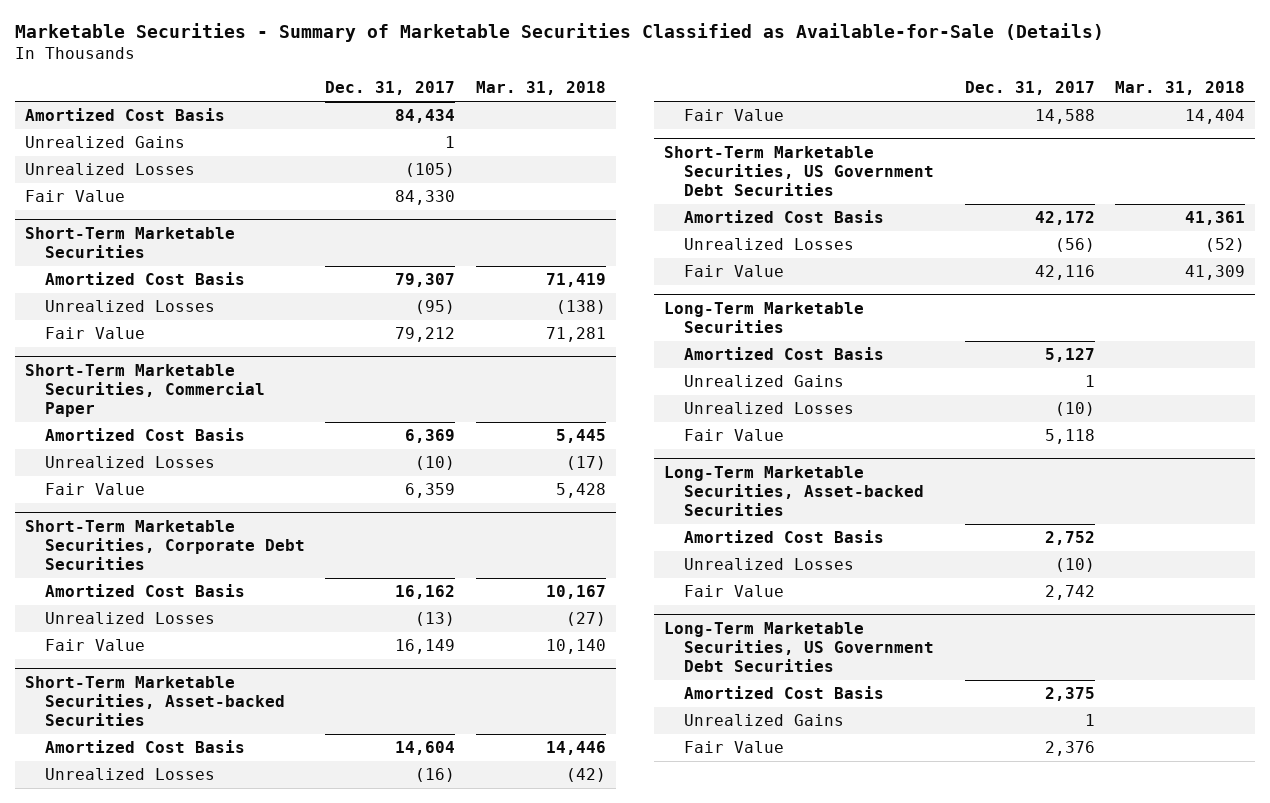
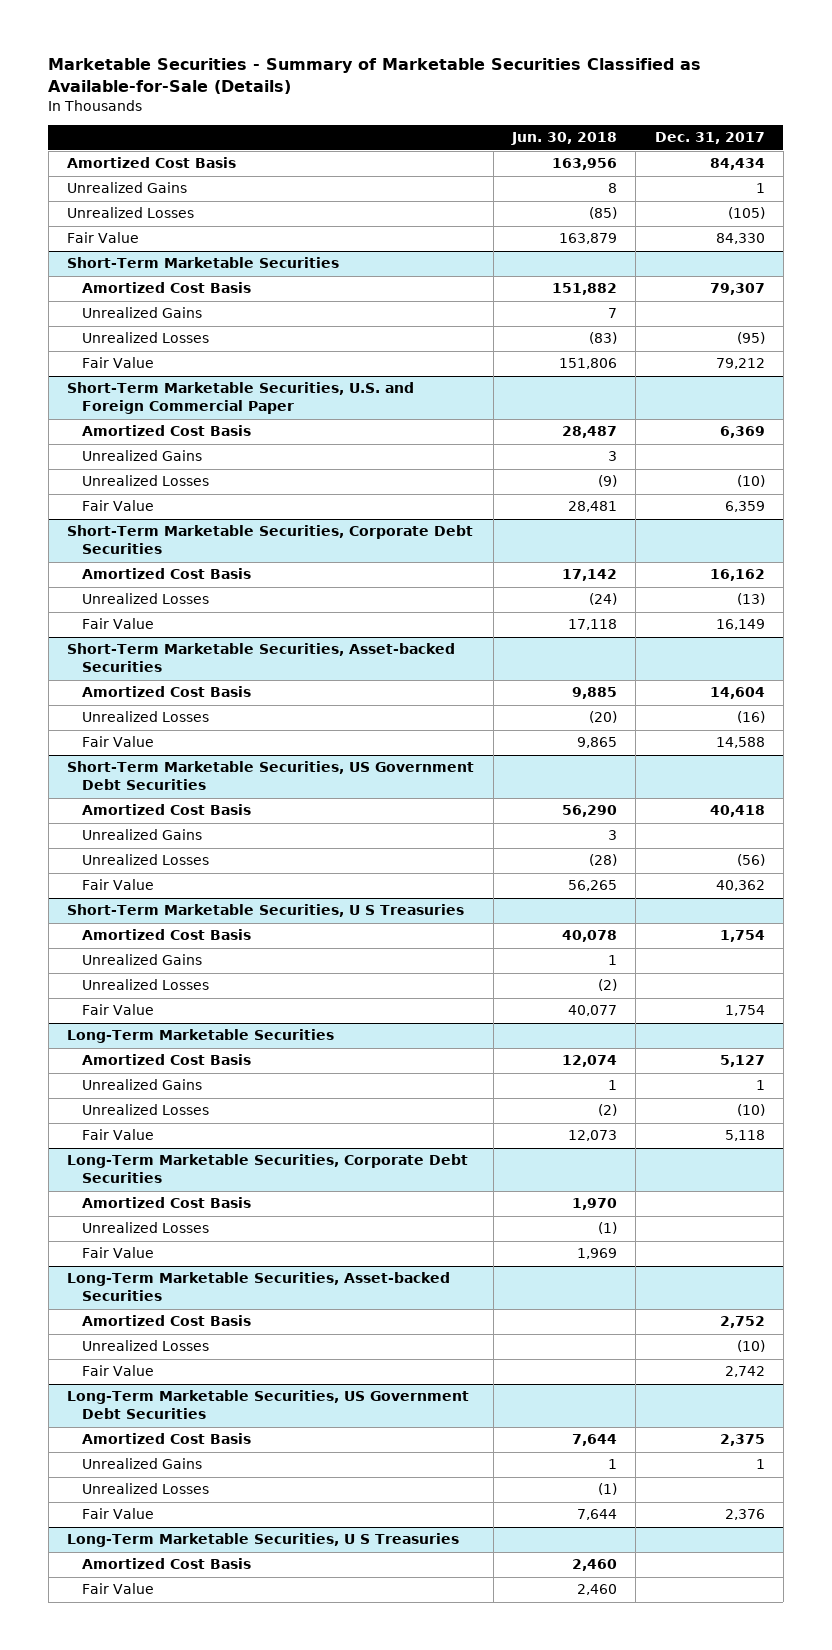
- | Dec. 31, 2017 | Mar. 31, 2018
+ | Jun. 30, 2018 | Dec. 31, 2017
@ Short-Term Marketable Securities
+ Unrealized Gains | 7 |
- Short-Term Marketable Securities, Commercial Paper
+ Short-Term Marketable Securities, U.S. and Foreign Commercial Paper
+ Unrealized Gains | 3 |
@ Short-Term Marketable Securities, US Government Debt Securities
- Amortized Cost Basis | 42,172 | 41,361
+ Amortized Cost Basis | 56,290 | 40,418
+ Unrealized Gains | 3 |
- Fair Value | 42,116 | 41,309
+ Fair Value | 56,265 | 40,362
+ Short-Term Marketable Securities, U S Treasuries
+ Amortized Cost Basis | 40,078 | 1,754
+ Unrealized Gains | 1 |
+ Unrealized Losses | (2) |
+ Fair Value | 40,077 | 1,754
+ Long-Term Marketable Securities, Corporate Debt Securities
+ Amortized Cost Basis | 1,970 |
+ Unrealized Losses | (1) |
+ Fair Value | 1,969 |
@ Long-Term Marketable Securities, US Government Debt Securities
+ Unrealized Losses | (1) |
+ Long-Term Marketable Securities, U S Treasuries
+ Amortized Cost Basis | 2,460 |
+ Fair Value | 2,460 |

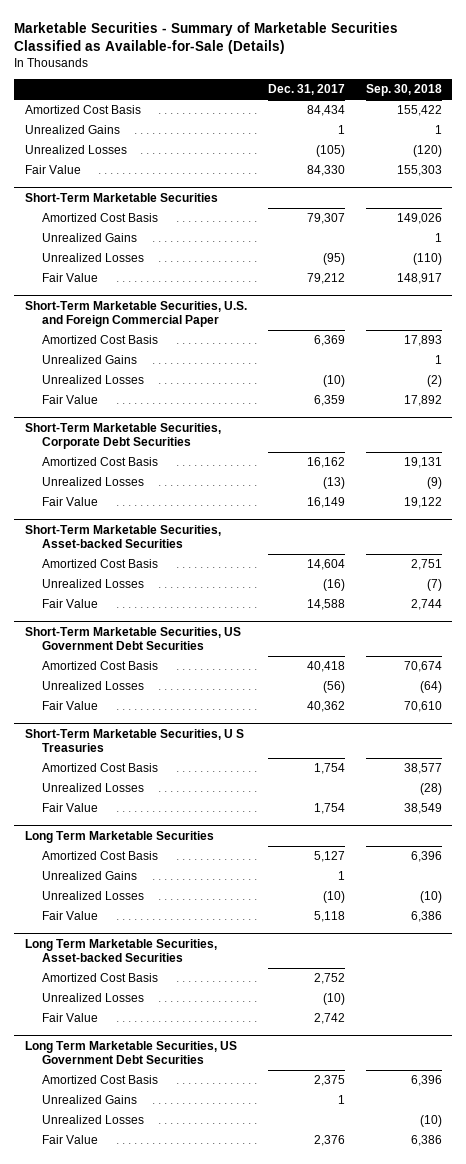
- | Jun. 30, 2018 | Dec. 31, 2017
+ | Dec. 31, 2017 | Sep. 30, 2018
@ Short-Term Marketable Securities, US Government Debt Securities
- Unrealized Gains | 3 |
@ Short-Term Marketable Securities, U S Treasuries
- Unrealized Gains | 1 |
- Long-Term Marketable Securities
+ Long Term Marketable Securities
- Long-Term Marketable Securities, Corporate Debt Securities
- Amortized Cost Basis | 1,970 |
- Unrealized Losses | (1) |
- Fair Value | 1,969 |
- Long-Term Marketable Securities, Asset-backed Securities
+ Long Term Marketable Securities, Asset-backed Securities
- Long-Term Marketable Securities, US Government Debt Securities
+ Long Term Marketable Securities, US Government Debt Securities
- Long-Term Marketable Securities, U S Treasuries
- Amortized Cost Basis | 2,460 |
- Fair Value | 2,460 |

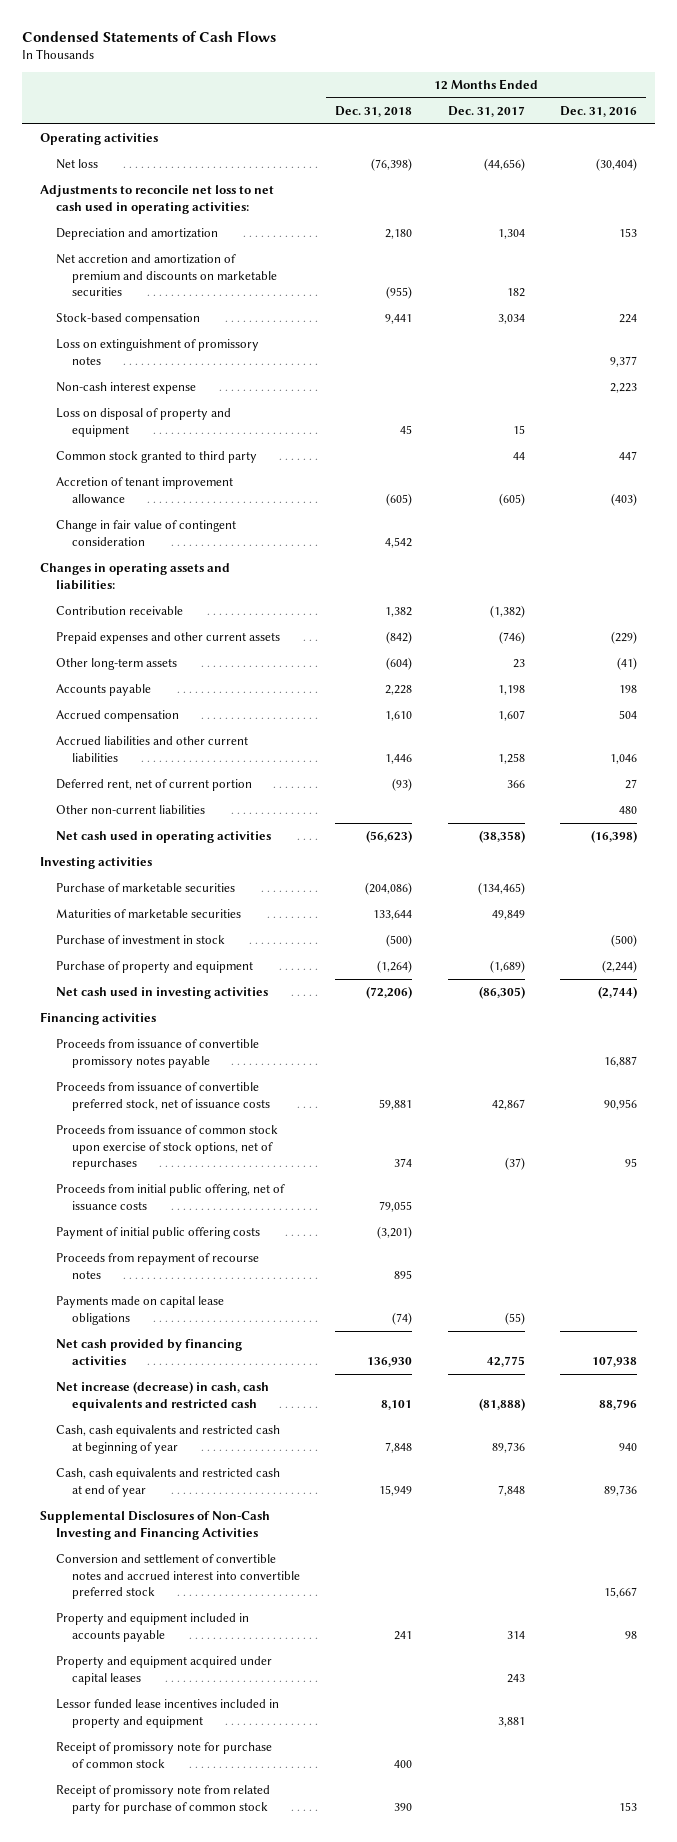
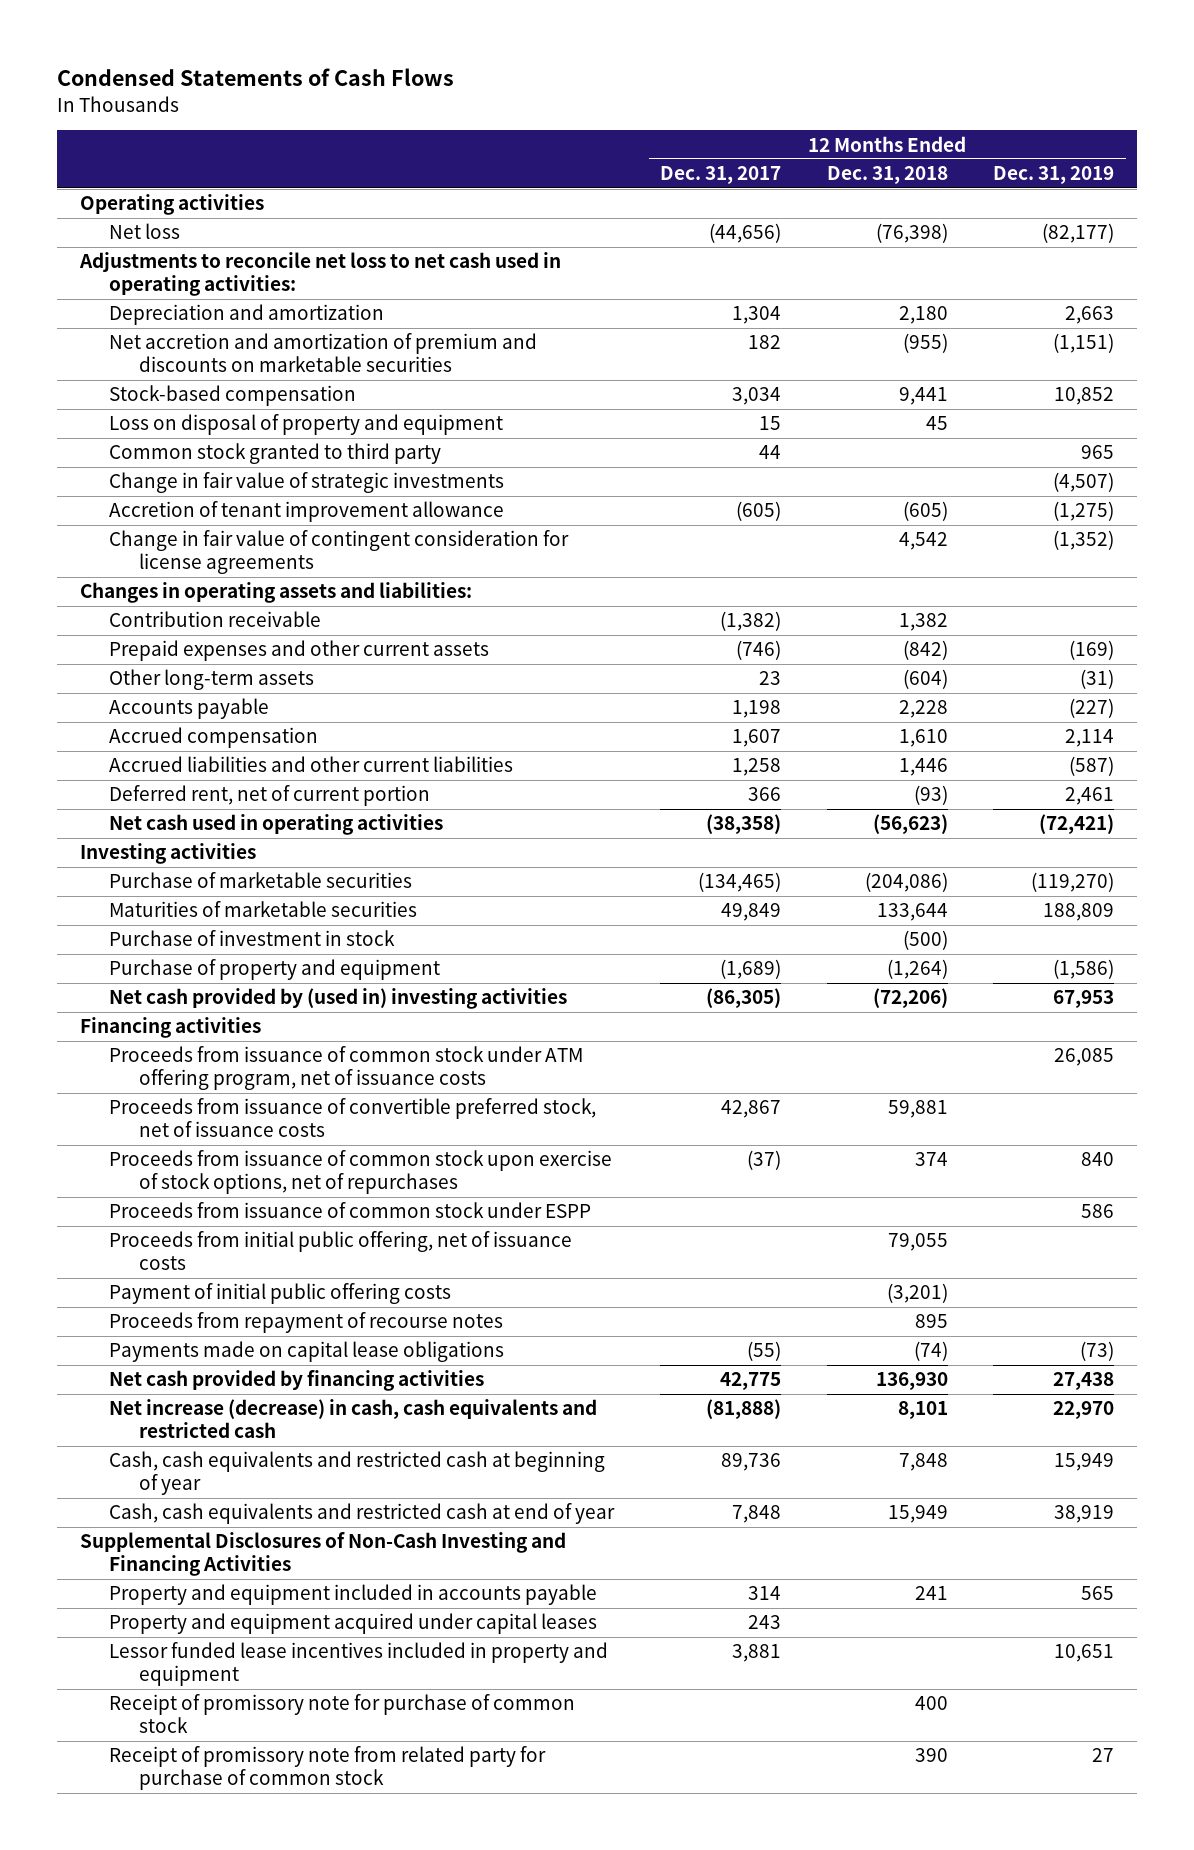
- | 12 Months Ended Dec. 31, 2018 | 12 Months Ended Dec. 31, 2017 | 12 Months Ended Dec. 31, 2016
+ | 12 Months Ended Dec. 31, 2017 | 12 Months Ended Dec. 31, 2018 | 12 Months Ended Dec. 31, 2019
- Loss on extinguishment of promissory notes | | | 9,377
- Non-cash interest expense | | | 2,223
+ Change in fair value of strategic investments | | | (4,507)
- Change in fair value of contingent consideration | 4,542 | |
+ Change in fair value of contingent consideration for license agreements | | 4,542 | (1,352)
- Other non-current liabilities | | | 480
- Net cash used in investing activities | (72,206) | (86,305) | (2,744)
+ Net cash provided by (used in) investing activities | (86,305) | (72,206) | 67,953
- Proceeds from issuance of convertible promissory notes payable | | | 16,887
+ Proceeds from issuance of common stock under ATM offering program, net of issuance costs | | | 26,085
+ Proceeds from issuance of common stock under ESPP | | | 586
- Conversion and settlement of convertible notes and accrued interest into convertible preferred stock | | | 15,667

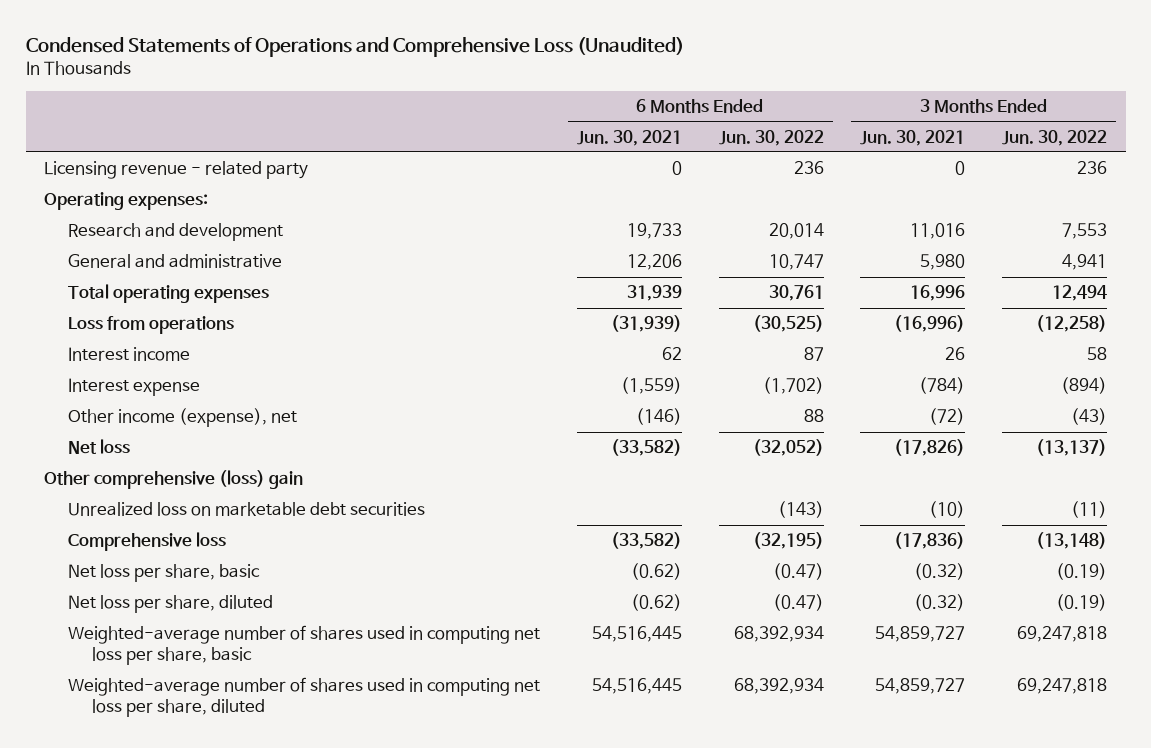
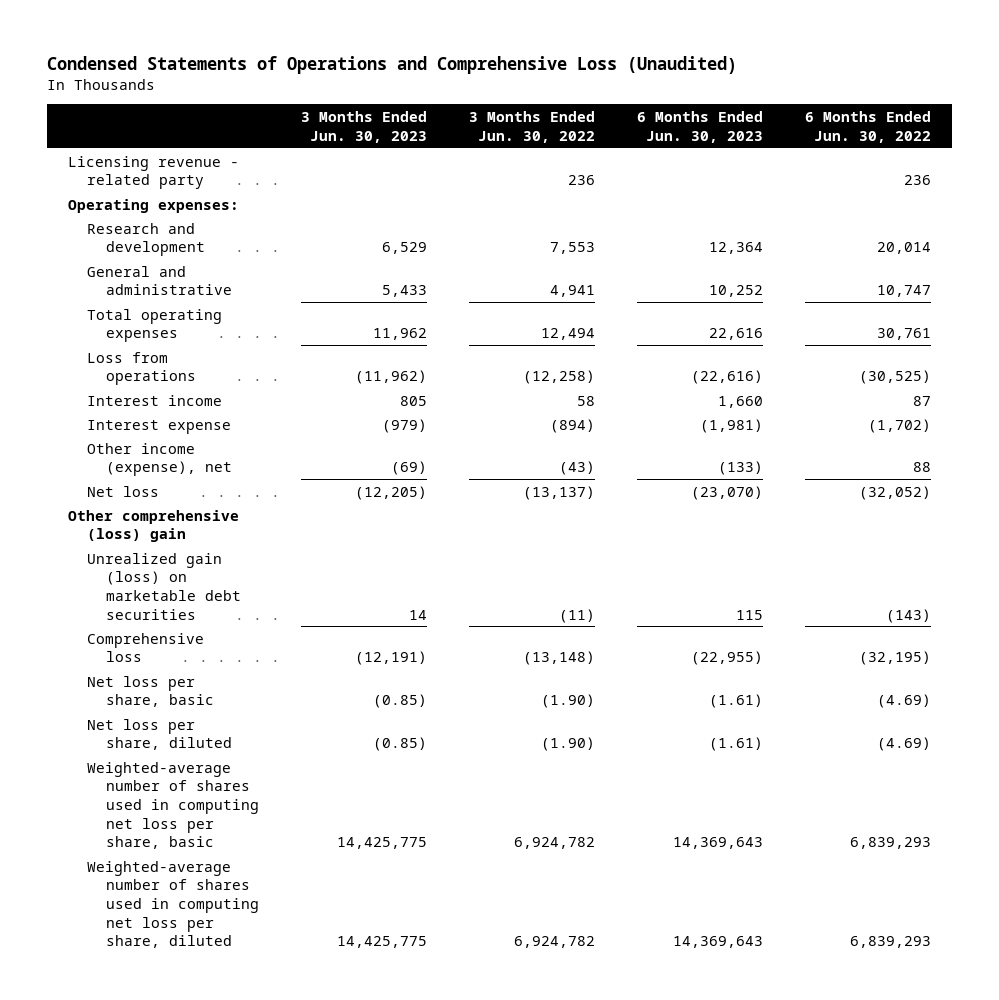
- | 6 Months Ended Jun. 30, 2021 | 6 Months Ended Jun. 30, 2022 | 3 Months Ended Jun. 30, 2021 | 3 Months Ended Jun. 30, 2022
+ | 3 Months Ended Jun. 30, 2023 | 3 Months Ended Jun. 30, 2022 | 6 Months Ended Jun. 30, 2023 | 6 Months Ended Jun. 30, 2022
- Unrealized loss on marketable debt securities | | (143) | (10) | (11)
+ Unrealized gain (loss) on marketable debt securities | 14 | (11) | 115 | (143)
- Net loss per share, basic | (0.62) | (0.47) | (0.32) | (0.19)
- Net loss per share, diluted | (0.62) | (0.47) | (0.32) | (0.19)
- Weighted-average number of shares used in computing net loss per share, basic | 54,516,445 | 68,392,934 | 54,859,727 | 69,247,818
- Weighted-average number of shares used in computing net loss per share, diluted | 54,516,445 | 68,392,934 | 54,859,727 | 69,247,818
+ Net loss per share, basic | (0.85) | (1.90) | (1.61) | (4.69)
+ Net loss per share, diluted | (0.85) | (1.90) | (1.61) | (4.69)
+ Weighted-average number of shares used in computing net loss per share, basic | 14,425,775 | 6,924,782 | 14,369,643 | 6,839,293
+ Weighted-average number of shares used in computing net loss per share, diluted | 14,425,775 | 6,924,782 | 14,369,643 | 6,839,293

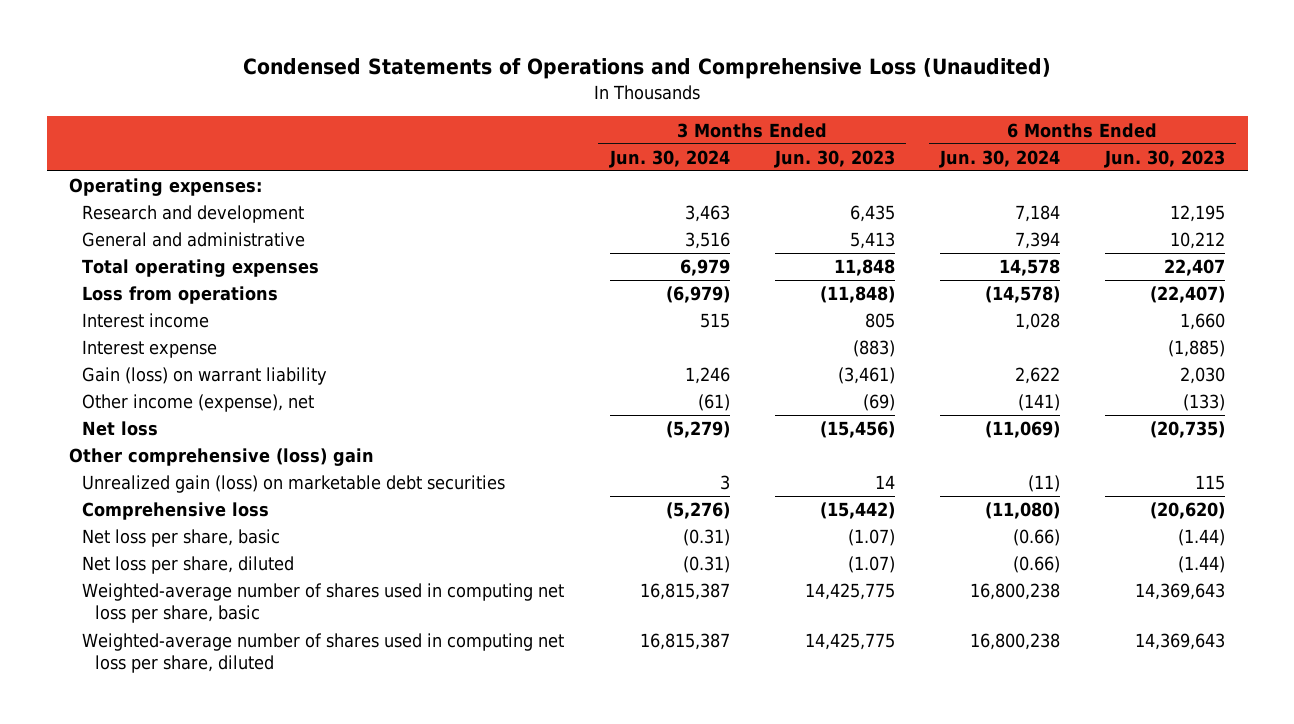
- | 3 Months Ended Jun. 30, 2023 | 3 Months Ended Jun. 30, 2022 | 6 Months Ended Jun. 30, 2023 | 6 Months Ended Jun. 30, 2022
+ | 3 Months Ended Jun. 30, 2024 | 3 Months Ended Jun. 30, 2023 | 6 Months Ended Jun. 30, 2024 | 6 Months Ended Jun. 30, 2023
- Licensing revenue - related party | | 236 | | 236
- Research and development | 6,529 | 7,553 | 12,364 | 20,014
- General and administrative | 5,433 | 4,941 | 10,252 | 10,747
- Total operating expenses | 11,962 | 12,494 | 22,616 | 30,761
- Loss from operations | (11,962) | (12,258) | (22,616) | (30,525)
+ Research and development | 3,463 | 6,435 | 7,184 | 12,195
+ General and administrative | 3,516 | 5,413 | 7,394 | 10,212
+ Total operating expenses | 6,979 | 11,848 | 14,578 | 22,407
+ Loss from operations | (6,979) | (11,848) | (14,578) | (22,407)
- Interest expense | (979) | (894) | (1,981) | (1,702)
+ Interest expense | | (883) | | (1,885)
+ Gain (loss) on warrant liability | 1,246 | (3,461) | 2,622 | 2,030
- Net loss | (12,205) | (13,137) | (23,070) | (32,052)
+ Net loss | (5,279) | (15,456) | (11,069) | (20,735)
- Comprehensive loss | (12,191) | (13,148) | (22,955) | (32,195)
- Net loss per share, basic | (0.85) | (1.90) | (1.61) | (4.69)
- Net loss per share, diluted | (0.85) | (1.90) | (1.61) | (4.69)
+ Comprehensive loss | (5,276) | (15,442) | (11,080) | (20,620)
+ Net loss per share, basic | (0.31) | (1.07) | (0.66) | (1.44)
+ Net loss per share, diluted | (0.31) | (1.07) | (0.66) | (1.44)

